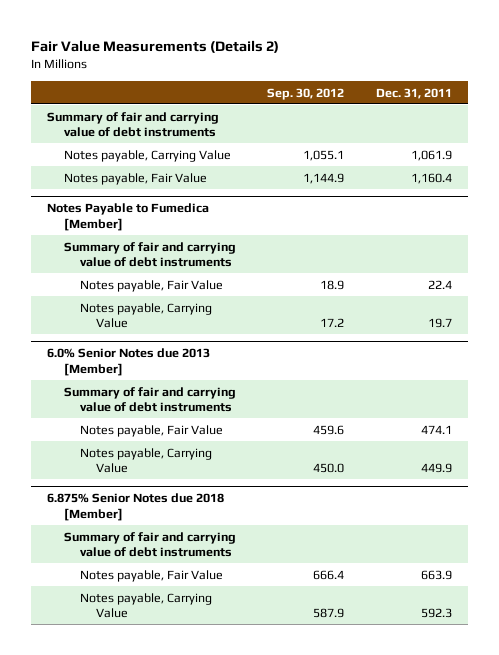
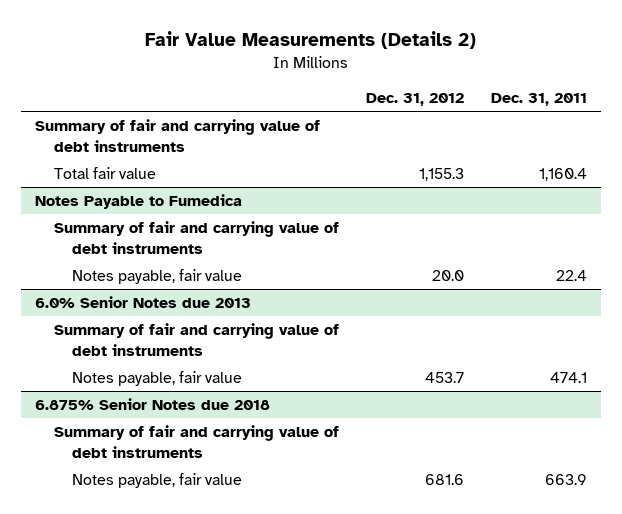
- | Sep. 30, 2012 | Dec. 31, 2011
+ | Dec. 31, 2012 | Dec. 31, 2011
- Notes payable, Carrying Value | 1,055.1 | 1,061.9
- Notes payable, Fair Value | 1,144.9 | 1,160.4
- Notes Payable to Fumedica [Member]
+ Total fair value | 1,155.3 | 1,160.4
+ Notes Payable to Fumedica
- Notes payable, Fair Value | 18.9 | 22.4
- Notes payable, Carrying Value | 17.2 | 19.7
- 6.0% Senior Notes due 2013 [Member]
+ Notes payable, fair value | 20.0 | 22.4
+ 6.0% Senior Notes due 2013
- Notes payable, Fair Value | 459.6 | 474.1
- Notes payable, Carrying Value | 450.0 | 449.9
- 6.875% Senior Notes due 2018 [Member]
+ Notes payable, fair value | 453.7 | 474.1
+ 6.875% Senior Notes due 2018
- Notes payable, Fair Value | 666.4 | 663.9
- Notes payable, Carrying Value | 587.9 | 592.3
+ Notes payable, fair value | 681.6 | 663.9

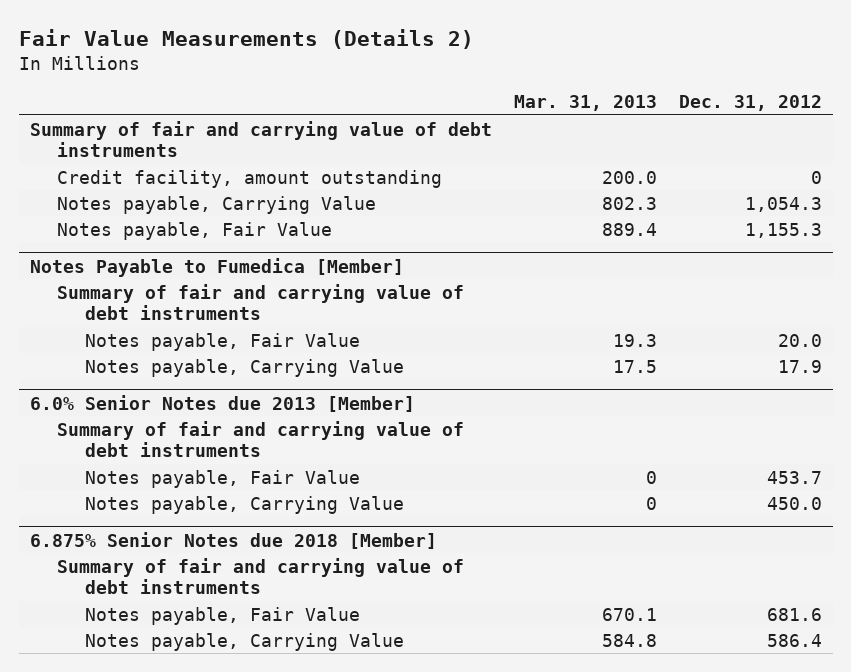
- | Dec. 31, 2012 | Dec. 31, 2011
+ | Mar. 31, 2013 | Dec. 31, 2012
- Total fair value | 1,155.3 | 1,160.4
- Notes Payable to Fumedica
+ Credit facility, amount outstanding | 200.0 | 0
+ Notes payable, Carrying Value | 802.3 | 1,054.3
+ Notes payable, Fair Value | 889.4 | 1,155.3
+ Notes Payable to Fumedica [Member]
- Notes payable, fair value | 20.0 | 22.4
- 6.0% Senior Notes due 2013
+ Notes payable, Fair Value | 19.3 | 20.0
+ Notes payable, Carrying Value | 17.5 | 17.9
+ 6.0% Senior Notes due 2013 [Member]
- Notes payable, fair value | 453.7 | 474.1
- 6.875% Senior Notes due 2018
+ Notes payable, Fair Value | 0 | 453.7
+ Notes payable, Carrying Value | 0 | 450.0
+ 6.875% Senior Notes due 2018 [Member]
- Notes payable, fair value | 681.6 | 663.9
+ Notes payable, Fair Value | 670.1 | 681.6
+ Notes payable, Carrying Value | 584.8 | 586.4

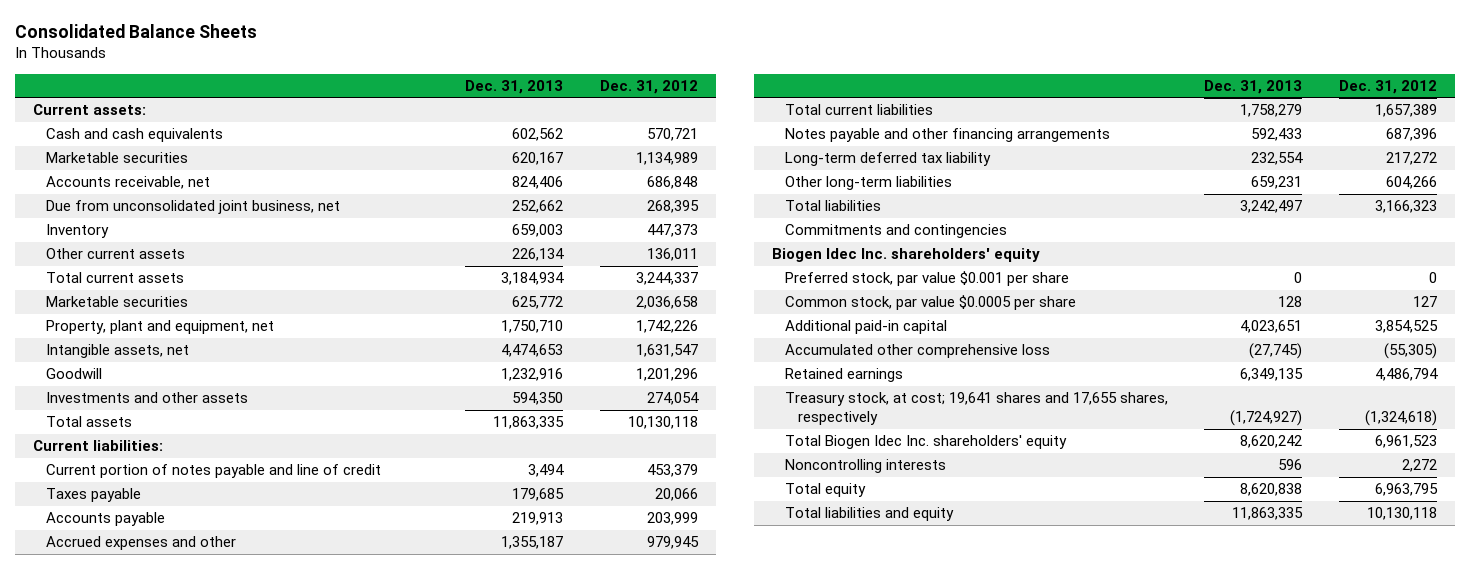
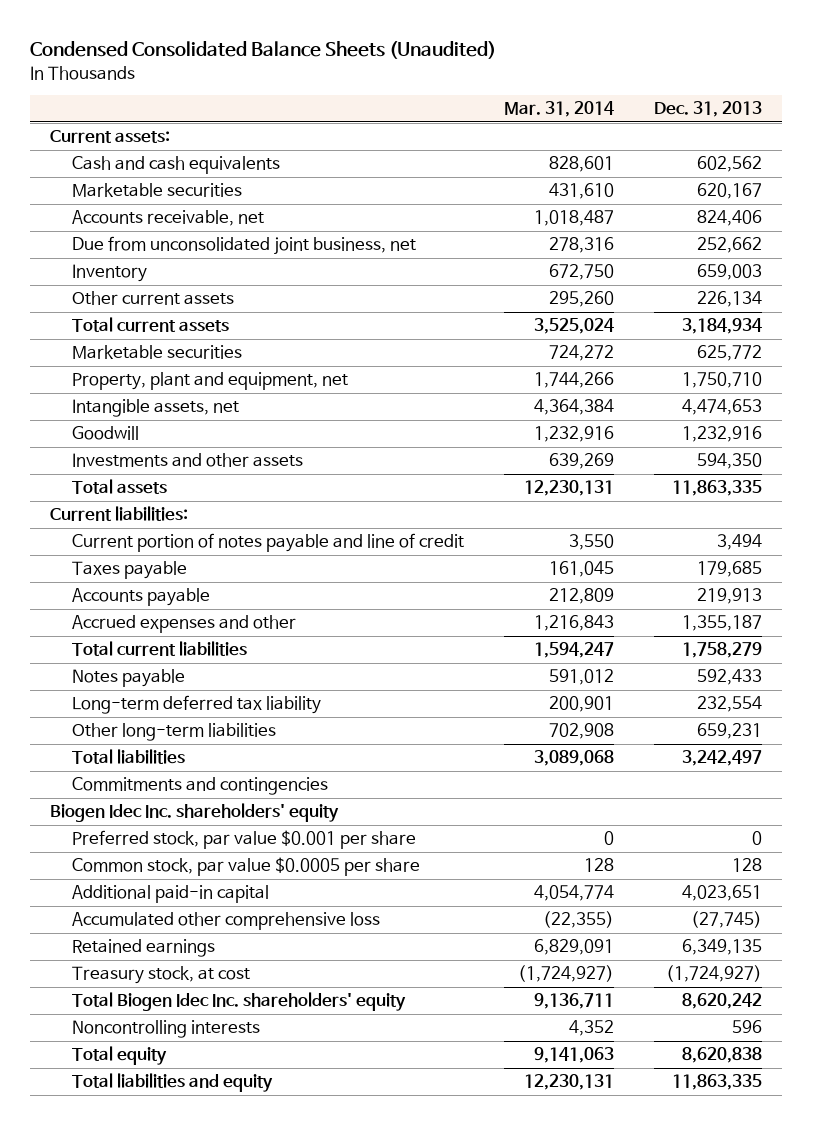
- Consolidated Balance Sheets
+ Condensed Consolidated Balance Sheets (Unaudited)
- | Dec. 31, 2013 | Dec. 31, 2012
+ | Mar. 31, 2014 | Dec. 31, 2013
- Notes payable and other financing arrangements | 592,433 | 687,396
+ Notes payable | 591,012 | 592,433
- Treasury stock, at cost; 19,641 shares and 17,655 shares, respectively | (1,724,927) | (1,324,618)
+ Treasury stock, at cost | (1,724,927) | (1,724,927)

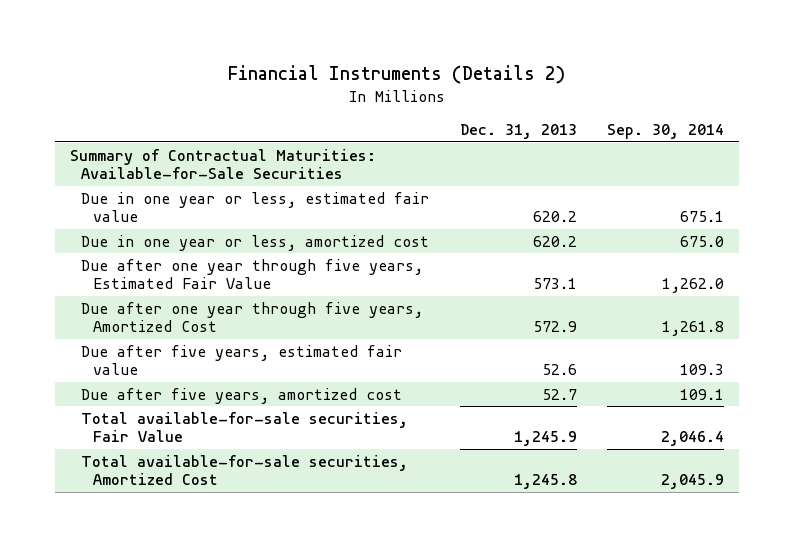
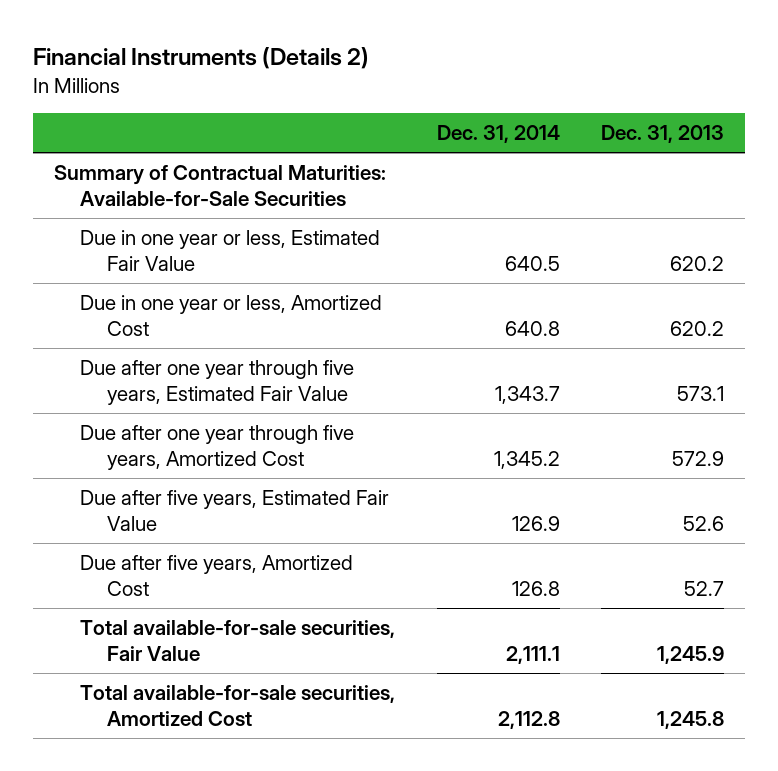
- | Dec. 31, 2013 | Sep. 30, 2014
+ | Dec. 31, 2014 | Dec. 31, 2013
- Due in one year or less, estimated fair value | 620.2 | 675.1
- Due in one year or less, amortized cost | 620.2 | 675.0
+ Due in one year or less, Estimated Fair Value | 640.5 | 620.2
+ Due in one year or less, Amortized Cost | 640.8 | 620.2
- Due after five years, estimated fair value | 52.6 | 109.3
- Due after five years, amortized cost | 52.7 | 109.1
+ Due after five years, Estimated Fair Value | 126.9 | 52.6
+ Due after five years, Amortized Cost | 126.8 | 52.7

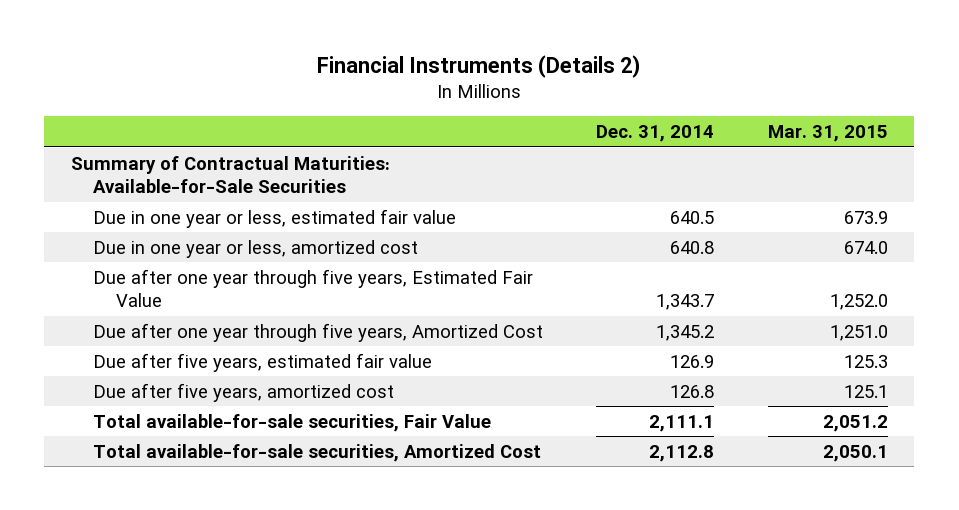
- | Dec. 31, 2014 | Dec. 31, 2013
+ | Dec. 31, 2014 | Mar. 31, 2015
- Due in one year or less, Estimated Fair Value | 640.5 | 620.2
- Due in one year or less, Amortized Cost | 640.8 | 620.2
+ Due in one year or less, estimated fair value | 640.5 | 673.9
+ Due in one year or less, amortized cost | 640.8 | 674.0
- Due after five years, Estimated Fair Value | 126.9 | 52.6
- Due after five years, Amortized Cost | 126.8 | 52.7
+ Due after five years, estimated fair value | 126.9 | 125.3
+ Due after five years, amortized cost | 126.8 | 125.1

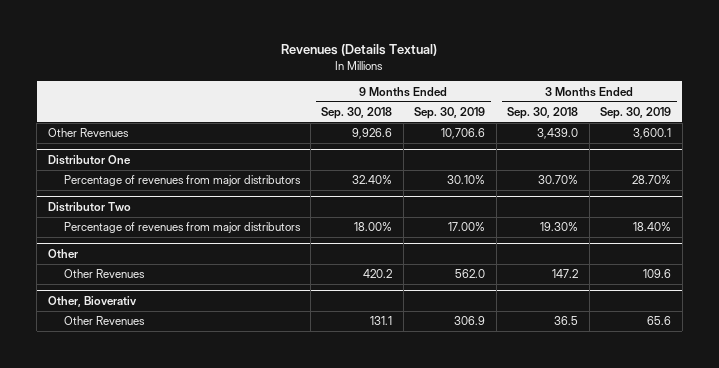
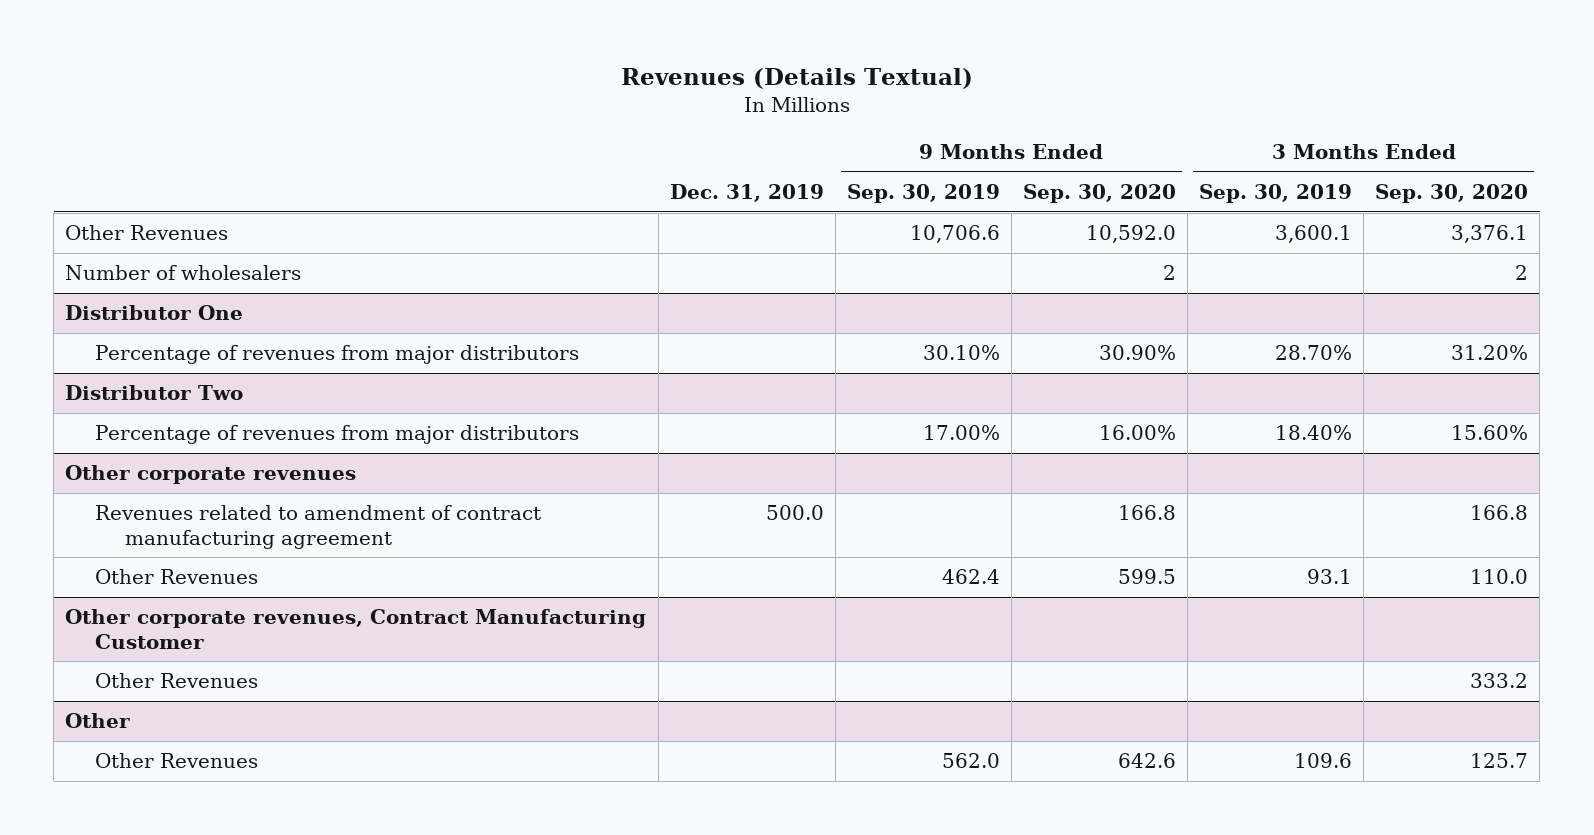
- | 9 Months Ended Sep. 30, 2018 | 9 Months Ended Sep. 30, 2019 | 3 Months Ended Sep. 30, 2018 | 3 Months Ended Sep. 30, 2019
+ | Dec. 31, 2019 | 9 Months Ended Sep. 30, 2019 | 9 Months Ended Sep. 30, 2020 | 3 Months Ended Sep. 30, 2019 | 3 Months Ended Sep. 30, 2020
+ Number of wholesalers | | | 2 | | 2
+ Other corporate revenues
+ Revenues related to amendment of contract manufacturing agreement | 500.0 | | 166.8 | | 166.8
+ Other Revenues | | 462.4 | 599.5 | 93.1 | 110.0
+ Other corporate revenues, Contract Manufacturing Customer
+ Other Revenues | | | | | 333.2
- Other, Bioverativ
- Other Revenues | 131.1 | 306.9 | 36.5 | 65.6

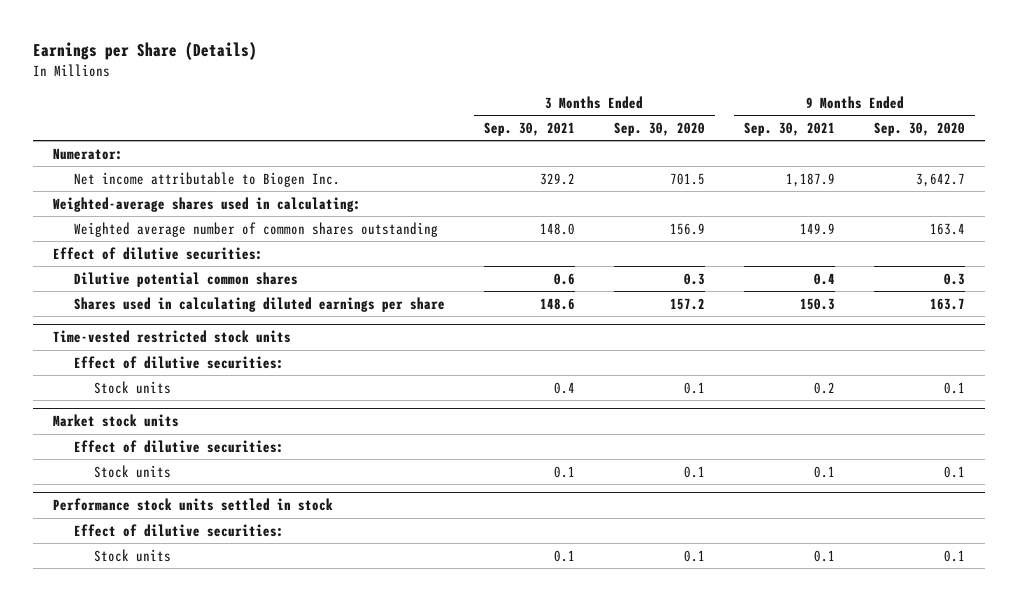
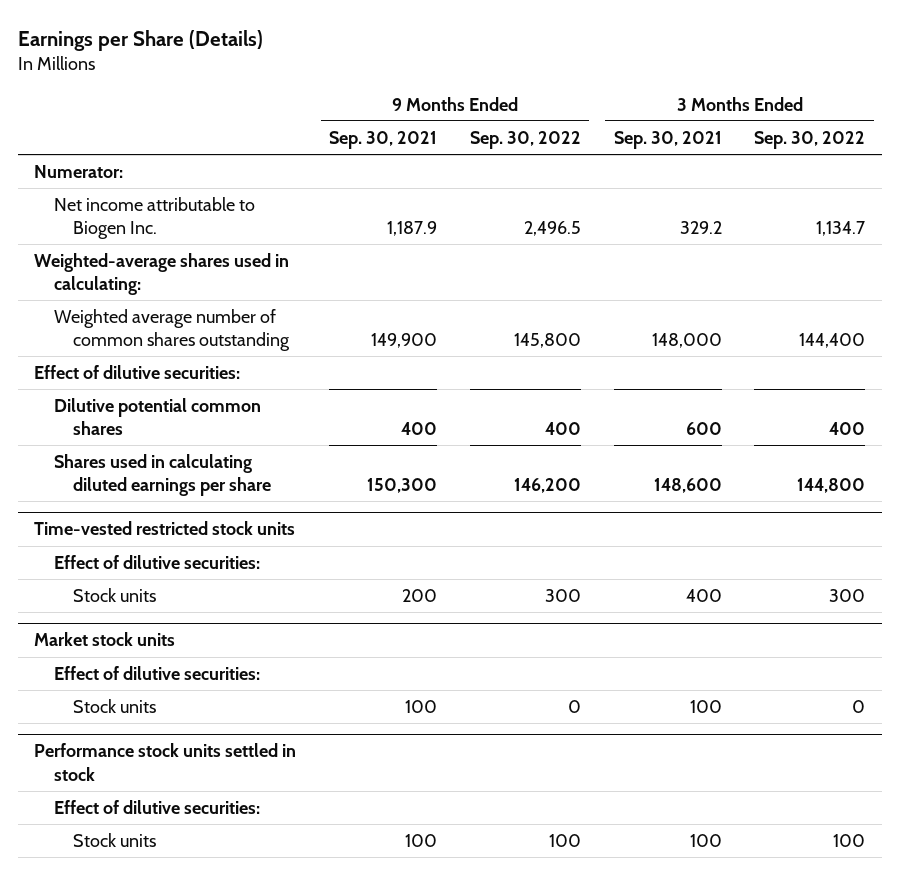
- | 3 Months Ended Sep. 30, 2021 | 3 Months Ended Sep. 30, 2020 | 9 Months Ended Sep. 30, 2021 | 9 Months Ended Sep. 30, 2020
+ | 9 Months Ended Sep. 30, 2021 | 9 Months Ended Sep. 30, 2022 | 3 Months Ended Sep. 30, 2021 | 3 Months Ended Sep. 30, 2022
- Weighted average number of common shares outstanding | 148.0 | 156.9 | 149.9 | 163.4
+ Weighted average number of common shares outstanding | 149,900 | 145,800 | 148,000 | 144,400
- Dilutive potential common shares | 0.6 | 0.3 | 0.4 | 0.3
- Shares used in calculating diluted earnings per share | 148.6 | 157.2 | 150.3 | 163.7
+ Dilutive potential common shares | 400 | 400 | 600 | 400
+ Shares used in calculating diluted earnings per share | 150,300 | 146,200 | 148,600 | 144,800
@ Time-vested restricted stock units
- Stock units | 0.4 | 0.1 | 0.2 | 0.1
+ Stock units | 200 | 300 | 400 | 300
@ Market stock units
- Stock units | 0.1 | 0.1 | 0.1 | 0.1
+ Stock units | 100 | 0 | 100 | 0
@ Performance stock units settled in stock
- Stock units | 0.1 | 0.1 | 0.1 | 0.1
+ Stock units | 100 | 100 | 100 | 100

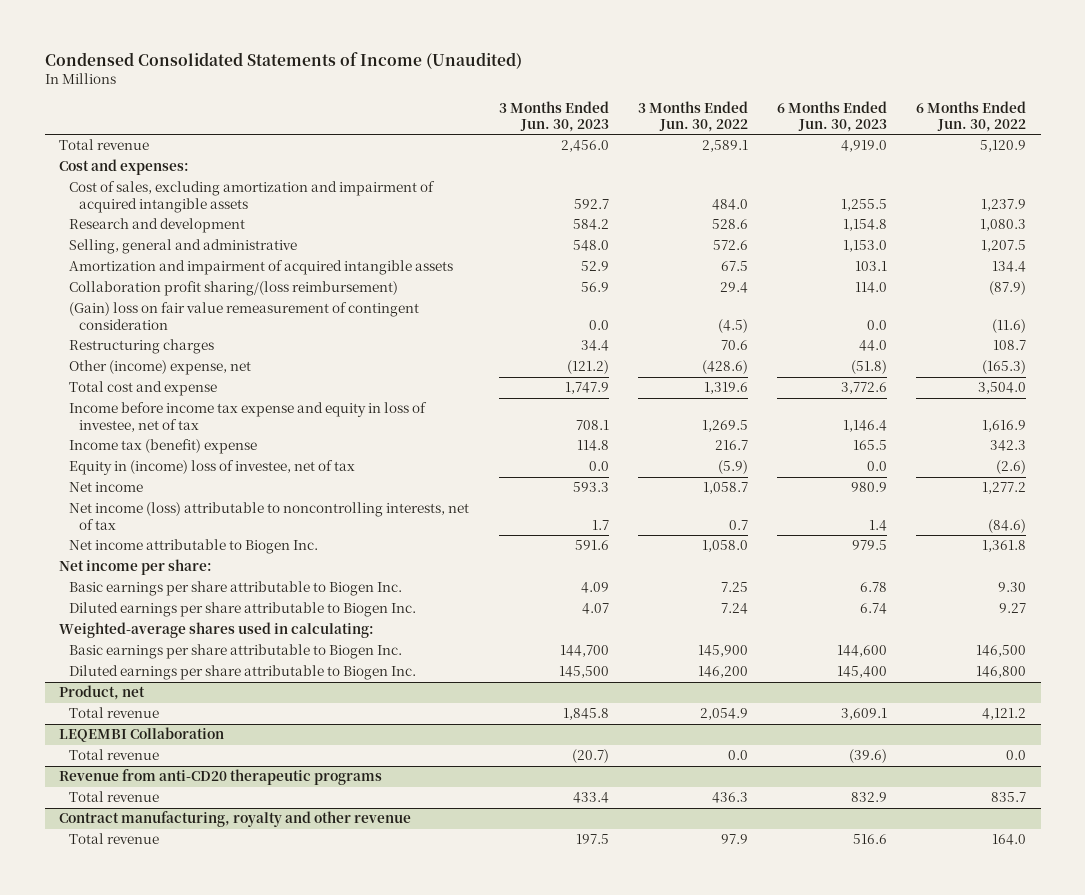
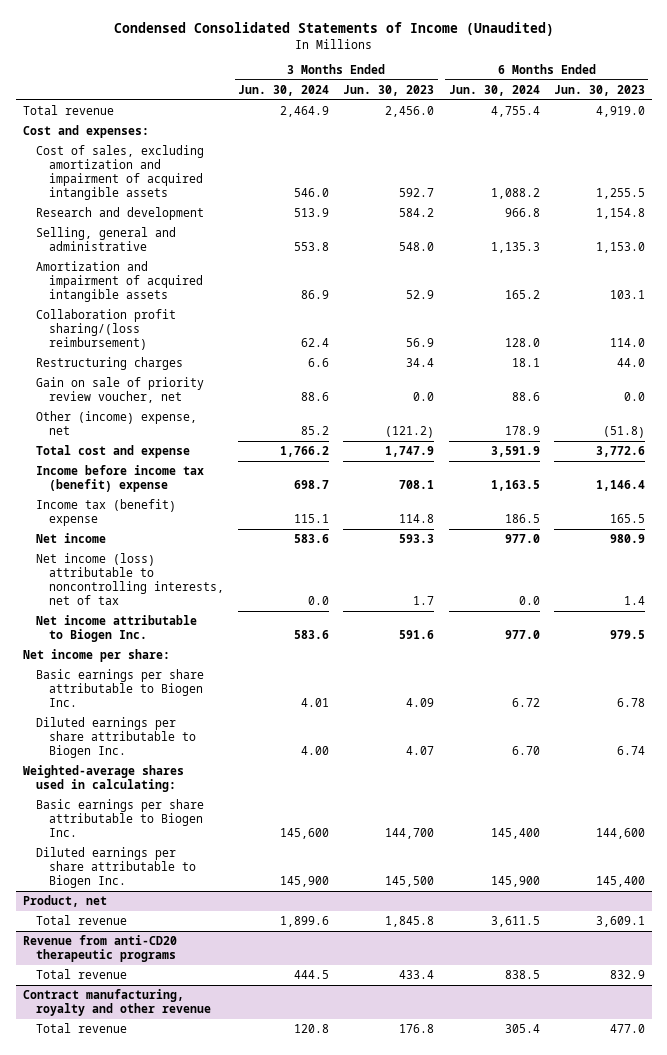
- | 3 Months Ended Jun. 30, 2023 | 3 Months Ended Jun. 30, 2022 | 6 Months Ended Jun. 30, 2023 | 6 Months Ended Jun. 30, 2022
+ | 3 Months Ended Jun. 30, 2024 | 3 Months Ended Jun. 30, 2023 | 6 Months Ended Jun. 30, 2024 | 6 Months Ended Jun. 30, 2023
- (Gain) loss on fair value remeasurement of contingent consideration | 0.0 | (4.5) | 0.0 | (11.6)
+ Gain on sale of priority review voucher, net | 88.6 | 0.0 | 88.6 | 0.0
- Income before income tax expense and equity in loss of investee, net of tax | 708.1 | 1,269.5 | 1,146.4 | 1,616.9
+ Income before income tax (benefit) expense | 698.7 | 708.1 | 1,163.5 | 1,146.4
- Equity in (income) loss of investee, net of tax | 0.0 | (5.9) | 0.0 | (2.6)
- LEQEMBI Collaboration
- Total revenue | (20.7) | 0.0 | (39.6) | 0.0
@ Contract manufacturing, royalty and other revenue
- Total revenue | 197.5 | 97.9 | 516.6 | 164.0
+ Total revenue | 120.8 | 176.8 | 305.4 | 477.0

